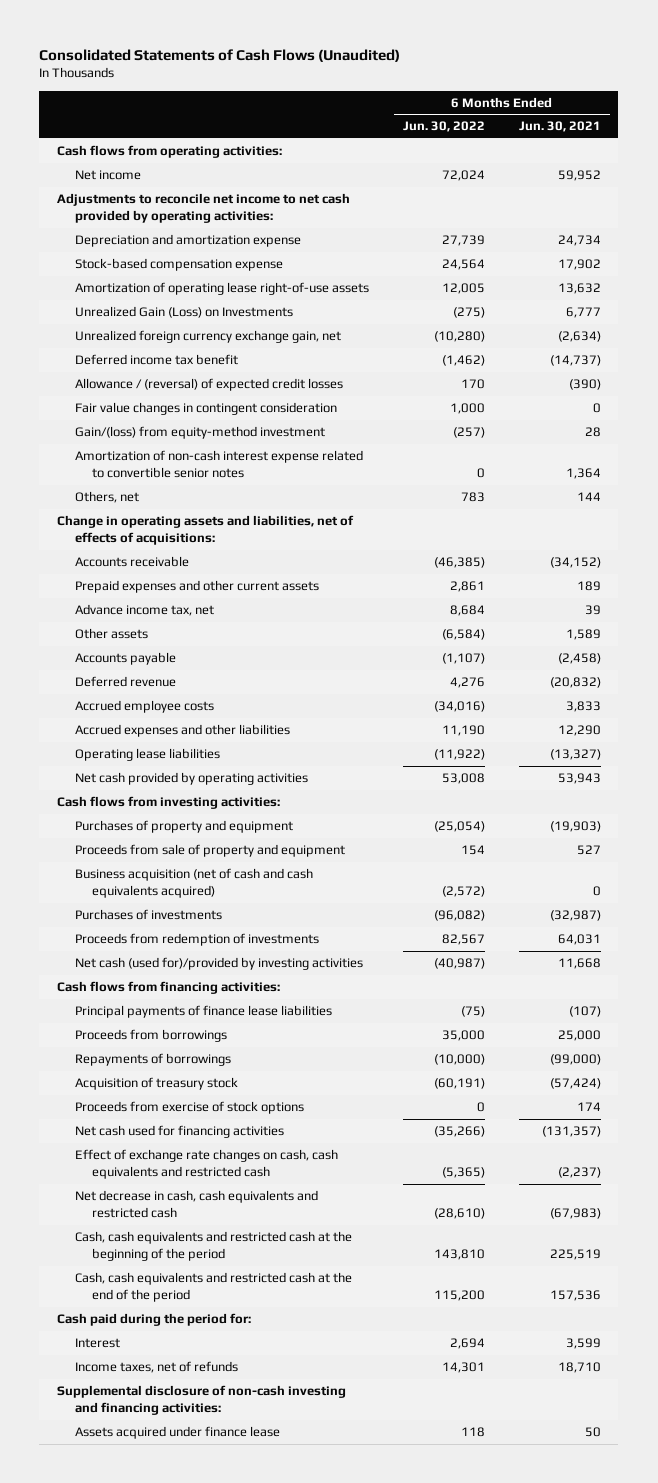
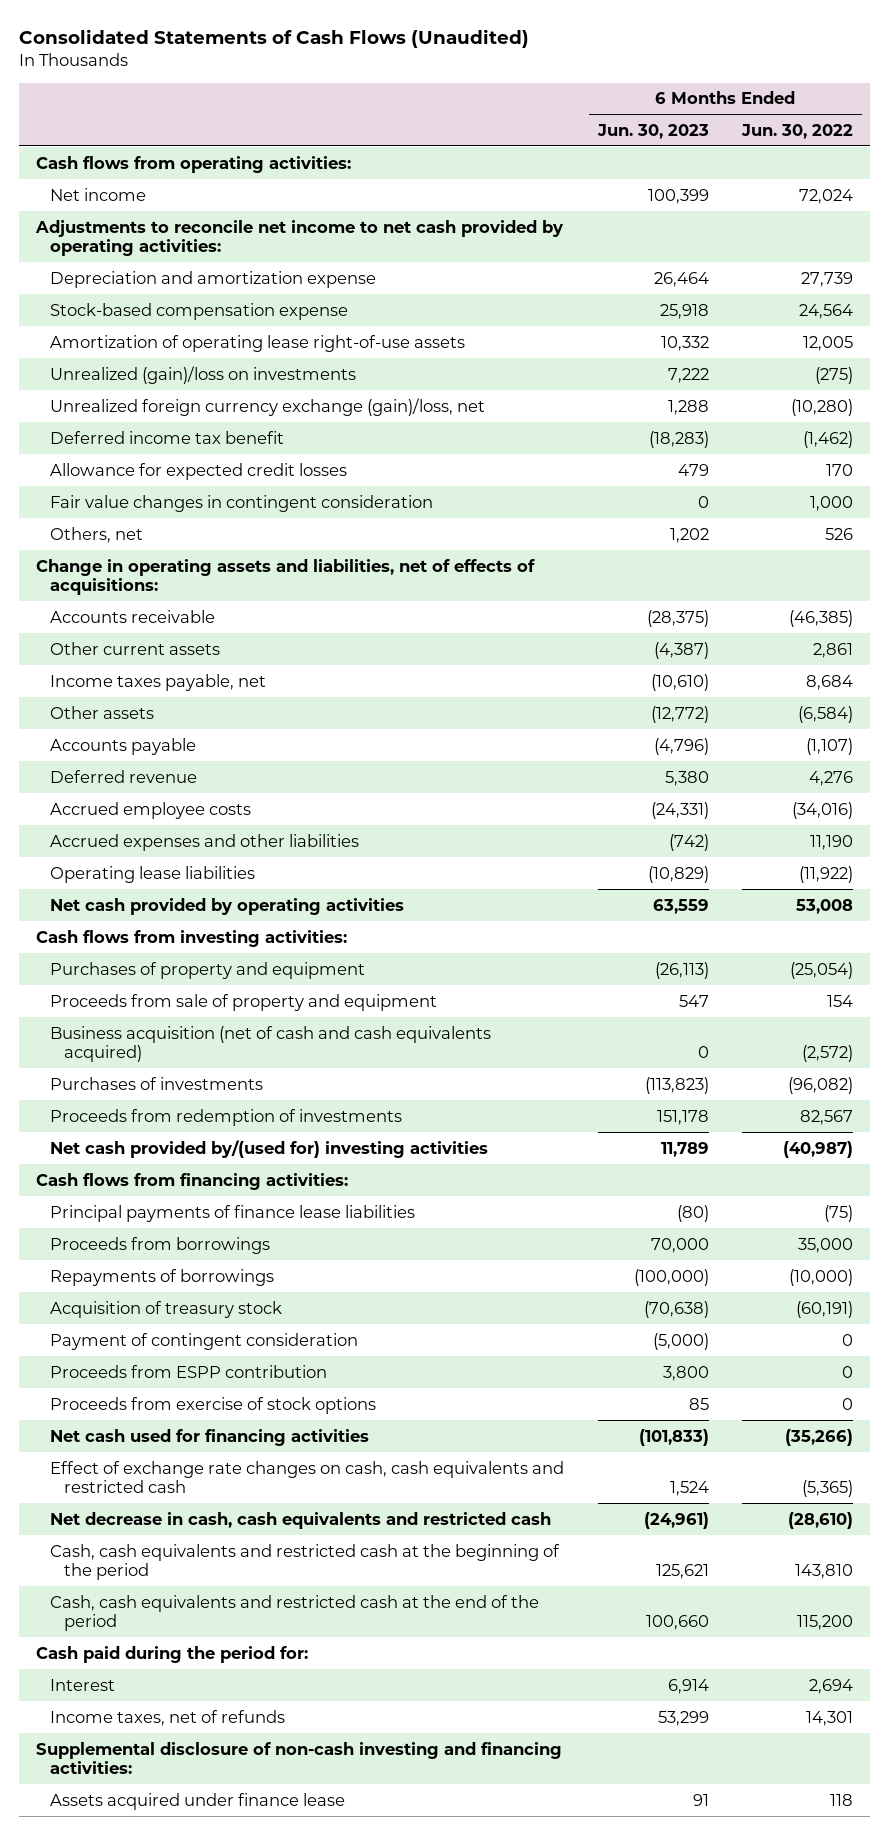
- | 6 Months Ended Jun. 30, 2022 | 6 Months Ended Jun. 30, 2021
+ | 6 Months Ended Jun. 30, 2023 | 6 Months Ended Jun. 30, 2022
- Unrealized Gain (Loss) on Investments | (275) | 6,777
- Unrealized foreign currency exchange gain, net | (10,280) | (2,634)
+ Unrealized (gain)/loss on investments | 7,222 | (275)
+ Unrealized foreign currency exchange (gain)/loss, net | 1,288 | (10,280)
- Allowance / (reversal) of expected credit losses | 170 | (390)
+ Allowance for expected credit losses | 479 | 170
- Gain/(loss) from equity-method investment | (257) | 28
- Amortization of non-cash interest expense related to convertible senior notes | 0 | 1,364
- Others, net | 783 | 144
+ Others, net | 1,202 | 526
- Prepaid expenses and other current assets | 2,861 | 189
- Advance income tax, net | 8,684 | 39
+ Other current assets | (4,387) | 2,861
+ Income taxes payable, net | (10,610) | 8,684
- Net cash (used for)/provided by investing activities | (40,987) | 11,668
+ Net cash provided by/(used for) investing activities | 11,789 | (40,987)
+ Payment of contingent consideration | (5,000) | 0
+ Proceeds from ESPP contribution | 3,800 | 0

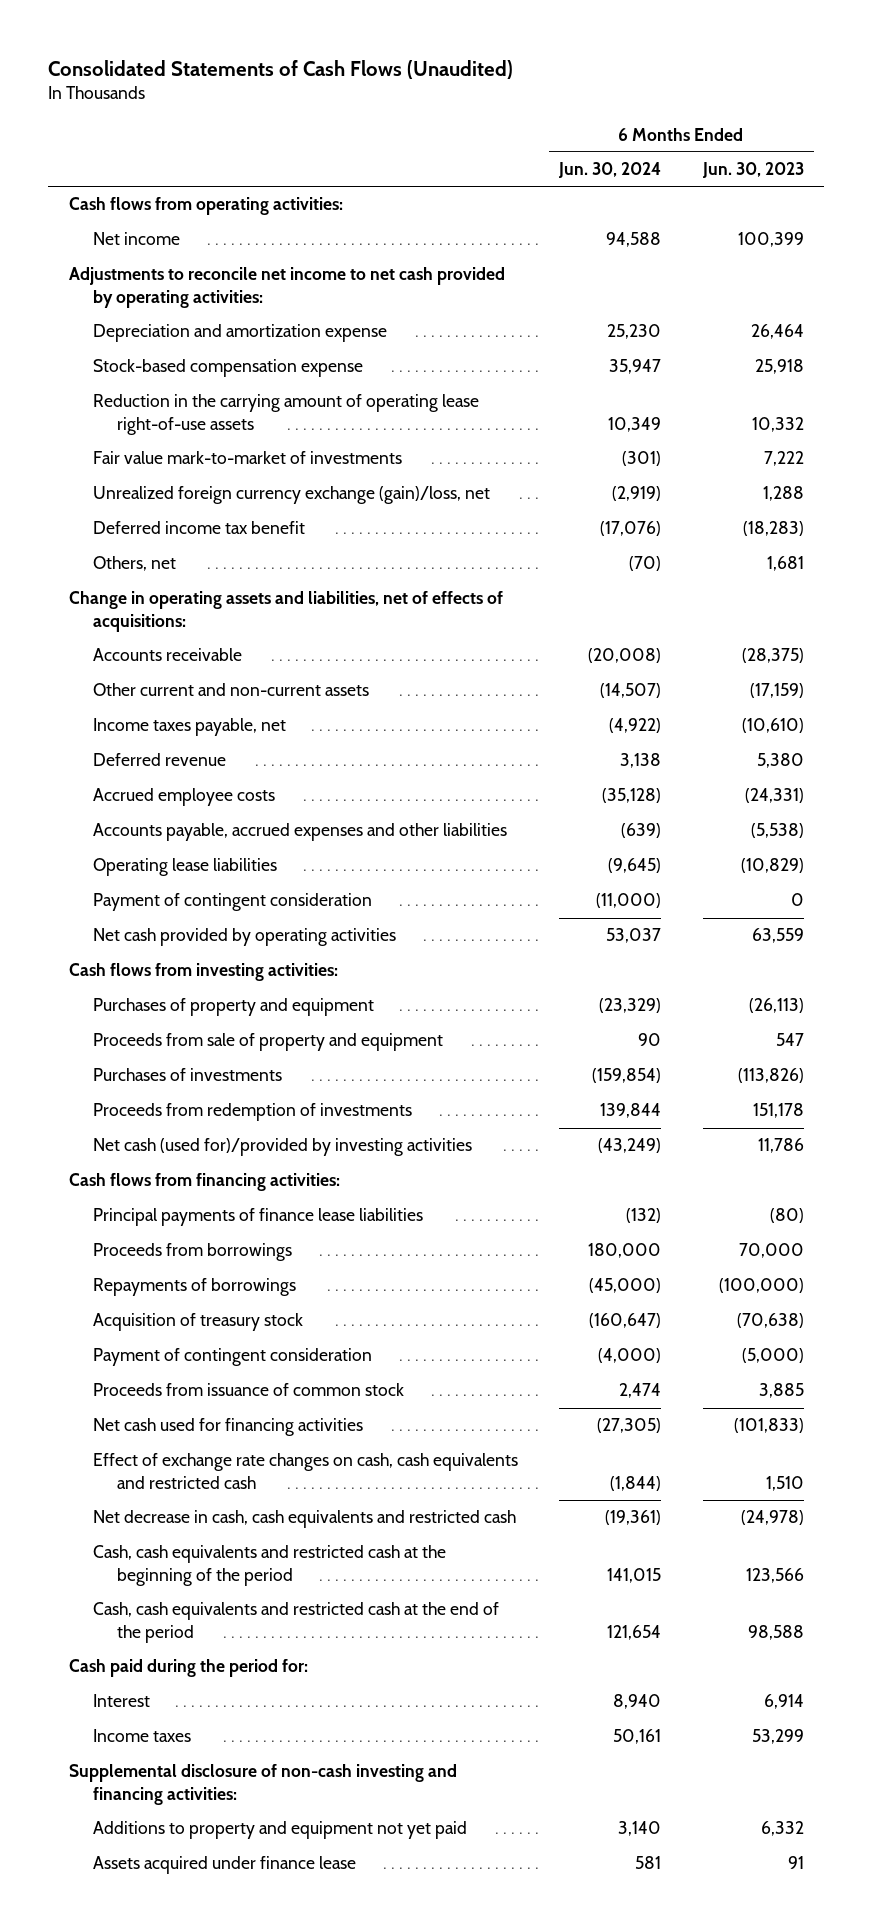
- | 6 Months Ended Jun. 30, 2023 | 6 Months Ended Jun. 30, 2022
+ | 6 Months Ended Jun. 30, 2024 | 6 Months Ended Jun. 30, 2023
- Amortization of operating lease right-of-use assets | 10,332 | 12,005
- Unrealized (gain)/loss on investments | 7,222 | (275)
+ Reduction in the carrying amount of operating lease right-of-use assets | 10,349 | 10,332
+ Fair value mark-to-market of investments | (301) | 7,222
- Allowance for expected credit losses | 479 | 170
- Fair value changes in contingent consideration | 0 | 1,000
- Others, net | 1,202 | 526
+ Others, net | (70) | 1,681
- Other current assets | (4,387) | 2,861
+ Other current and non-current assets | (14,507) | (17,159)
- Other assets | (12,772) | (6,584)
- Accounts payable | (4,796) | (1,107)
- Accrued expenses and other liabilities | (742) | 11,190
+ Accounts payable, accrued expenses and other liabilities | (639) | (5,538)
+ Payment of contingent consideration | (11,000) | 0
- Business acquisition (net of cash and cash equivalents acquired) | 0 | (2,572)
- Purchases of investments | (113,823) | (96,082)
+ Purchases of investments | (159,854) | (113,826)
- Net cash provided by/(used for) investing activities | 11,789 | (40,987)
+ Net cash (used for)/provided by investing activities | (43,249) | 11,786
- Proceeds from ESPP contribution | 3,800 | 0
- Proceeds from exercise of stock options | 85 | 0
+ Proceeds from issuance of common stock | 2,474 | 3,885
- Effect of exchange rate changes on cash, cash equivalents and restricted cash | 1,524 | (5,365)
- Net decrease in cash, cash equivalents and restricted cash | (24,961) | (28,610)
- Cash, cash equivalents and restricted cash at the beginning of the period | 125,621 | 143,810
- Cash, cash equivalents and restricted cash at the end of the period | 100,660 | 115,200
+ Effect of exchange rate changes on cash, cash equivalents and restricted cash | (1,844) | 1,510
+ Net decrease in cash, cash equivalents and restricted cash | (19,361) | (24,978)
+ Cash, cash equivalents and restricted cash at the beginning of the period | 141,015 | 123,566
+ Cash, cash equivalents and restricted cash at the end of the period | 121,654 | 98,588
- Income taxes, net of refunds | 53,299 | 14,301
+ Income taxes | 50,161 | 53,299
+ Additions to property and equipment not yet paid | 3,140 | 6,332

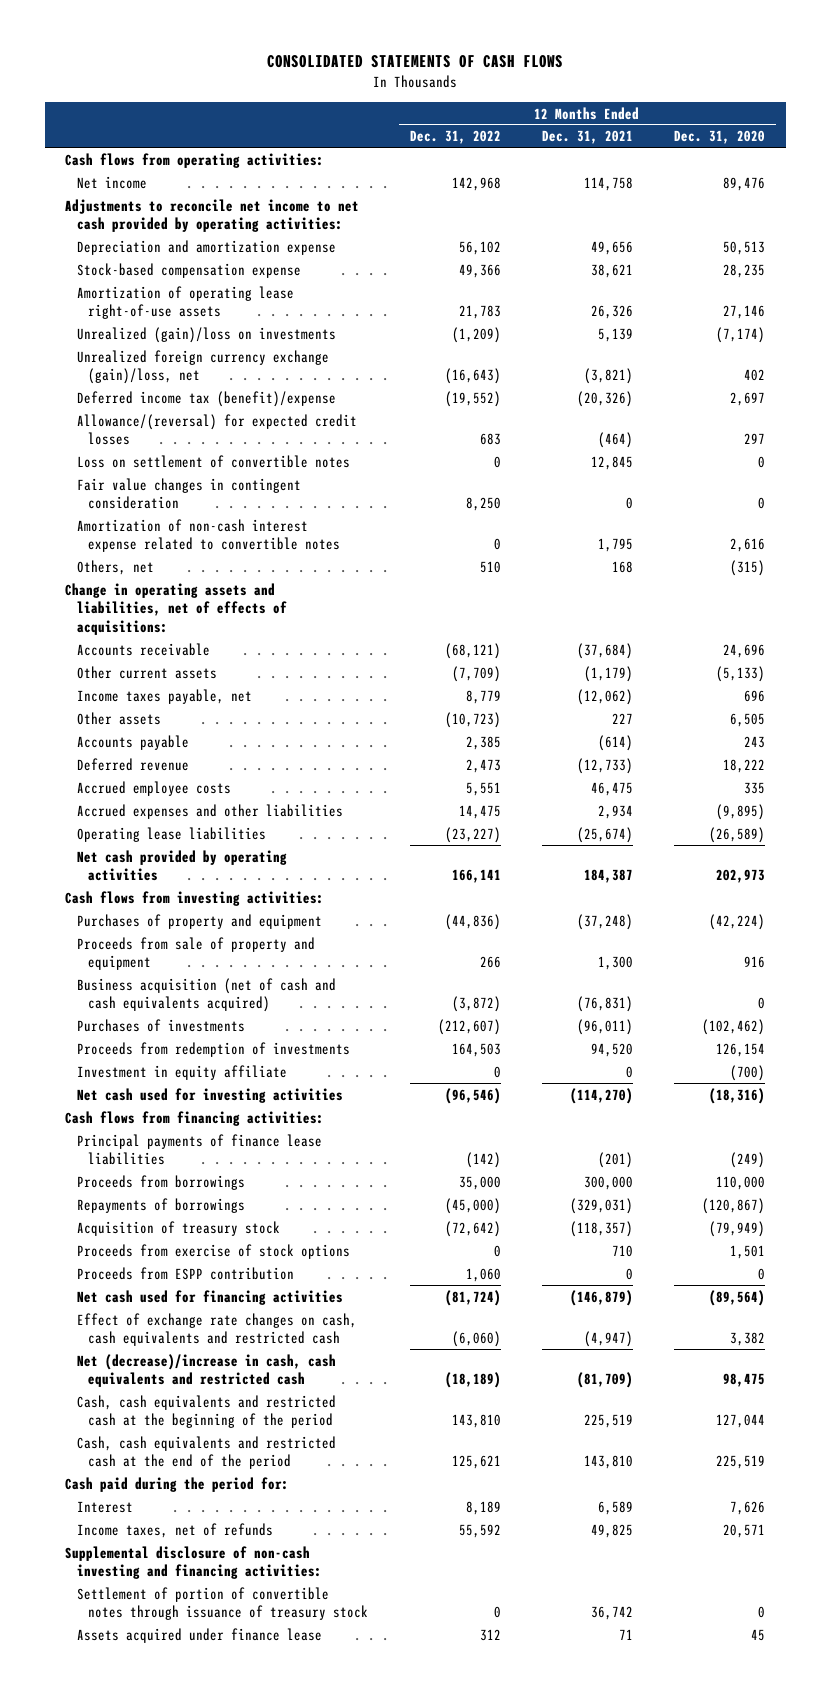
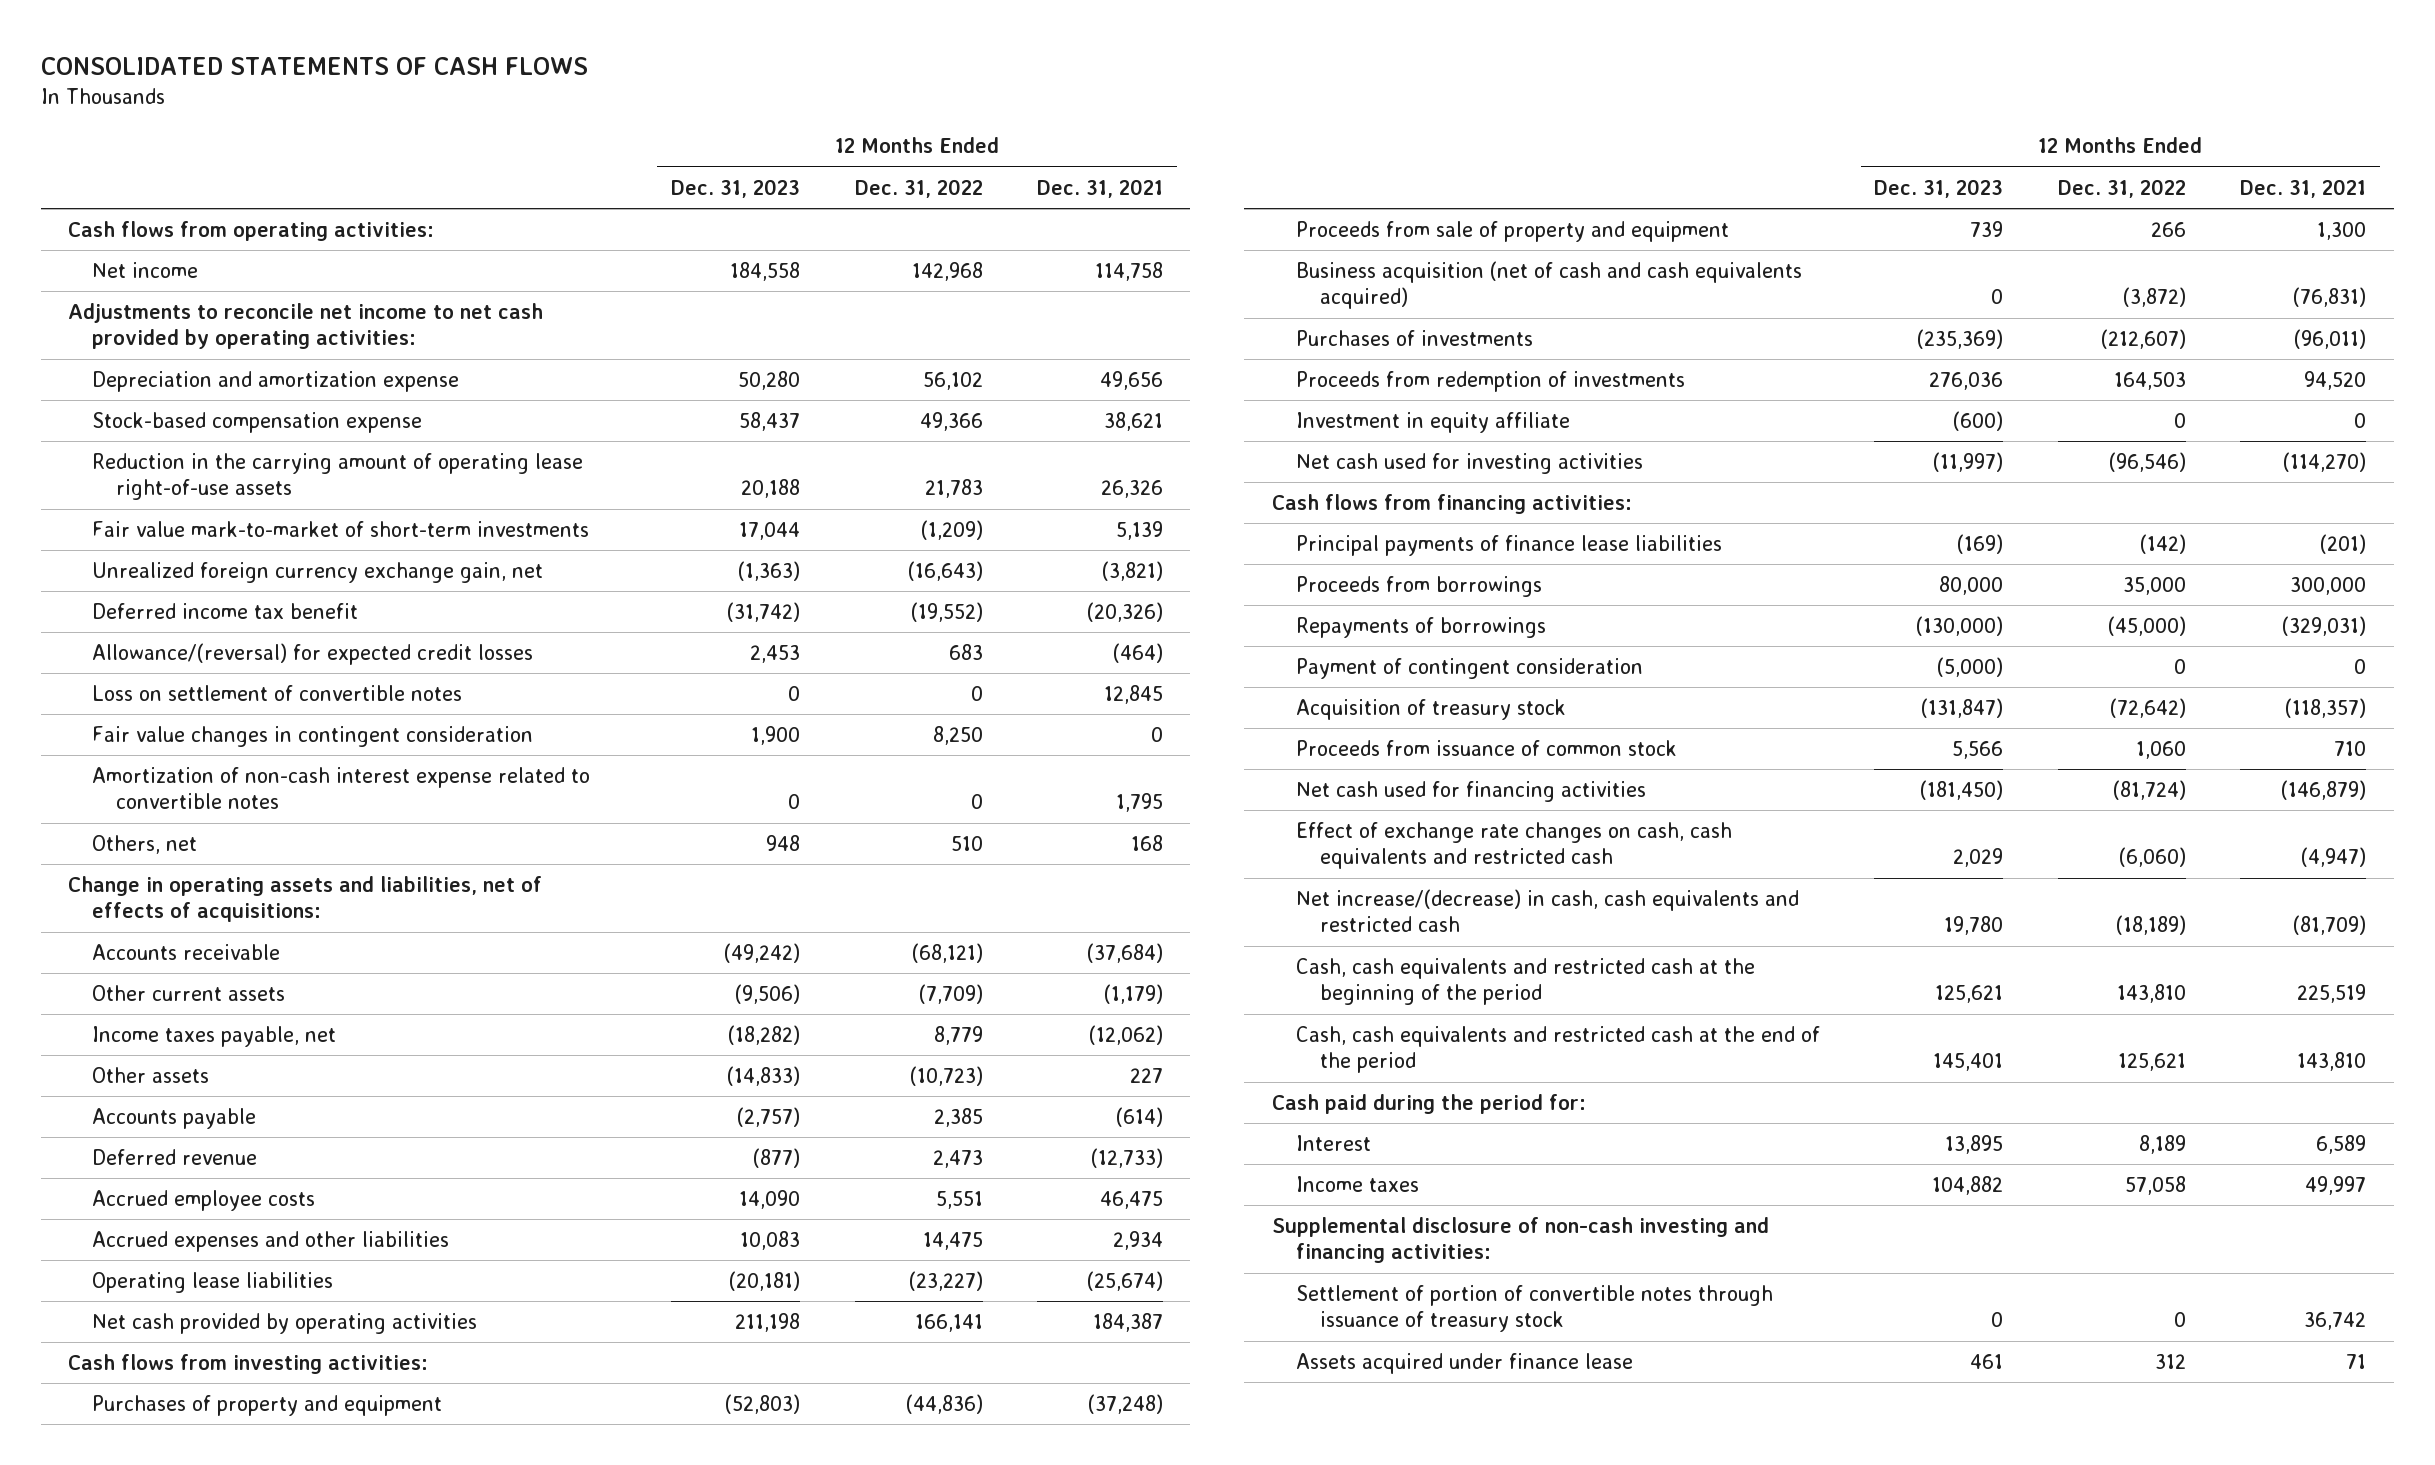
- | 12 Months Ended Dec. 31, 2022 | 12 Months Ended Dec. 31, 2021 | 12 Months Ended Dec. 31, 2020
+ | 12 Months Ended Dec. 31, 2023 | 12 Months Ended Dec. 31, 2022 | 12 Months Ended Dec. 31, 2021
- Amortization of operating lease right-of-use assets | 21,783 | 26,326 | 27,146
- Unrealized (gain)/loss on investments | (1,209) | 5,139 | (7,174)
- Unrealized foreign currency exchange (gain)/loss, net | (16,643) | (3,821) | 402
- Deferred income tax (benefit)/expense | (19,552) | (20,326) | 2,697
+ Reduction in the carrying amount of operating lease right-of-use assets | 20,188 | 21,783 | 26,326
+ Fair value mark-to-market of short-term investments | 17,044 | (1,209) | 5,139
+ Unrealized foreign currency exchange gain, net | (1,363) | (16,643) | (3,821)
+ Deferred income tax benefit | (31,742) | (19,552) | (20,326)
+ Payment of contingent consideration | (5,000) | 0 | 0
- Proceeds from exercise of stock options | 0 | 710 | 1,501
- Proceeds from ESPP contribution | 1,060 | 0 | 0
+ Proceeds from issuance of common stock | 5,566 | 1,060 | 710
- Net (decrease)/increase in cash, cash equivalents and restricted cash | (18,189) | (81,709) | 98,475
+ Net increase/(decrease) in cash, cash equivalents and restricted cash | 19,780 | (18,189) | (81,709)
- Income taxes, net of refunds | 55,592 | 49,825 | 20,571
+ Income taxes | 104,882 | 57,058 | 49,997

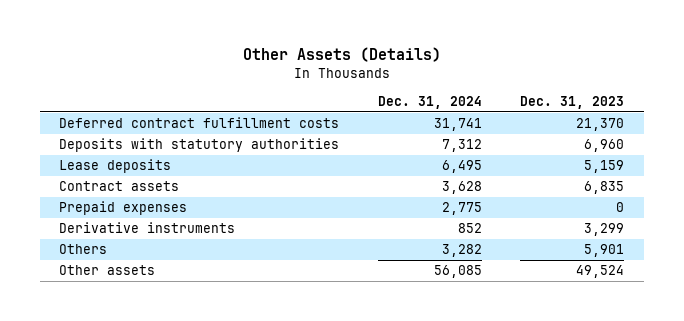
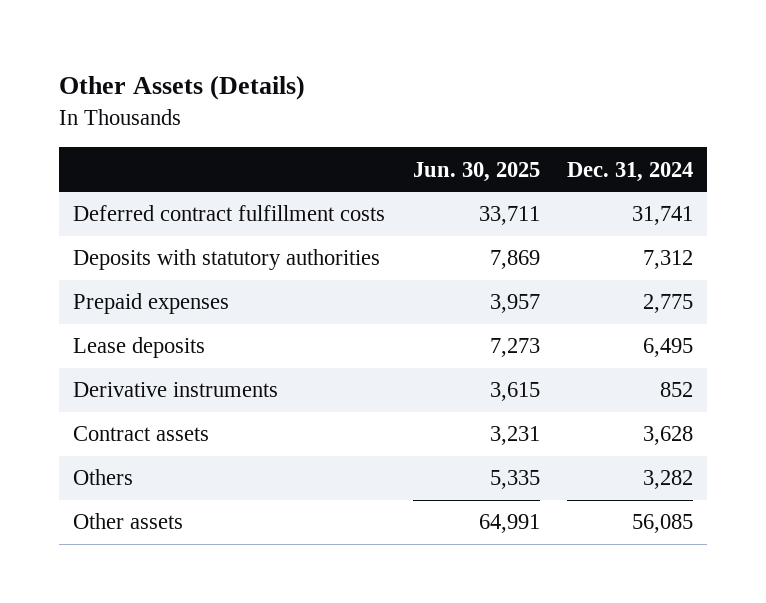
- | Dec. 31, 2024 | Dec. 31, 2023
+ | Jun. 30, 2025 | Dec. 31, 2024
moved down: Lease deposits | 7,273 | 6,495
moved down: Contract assets | 3,231 | 3,628

